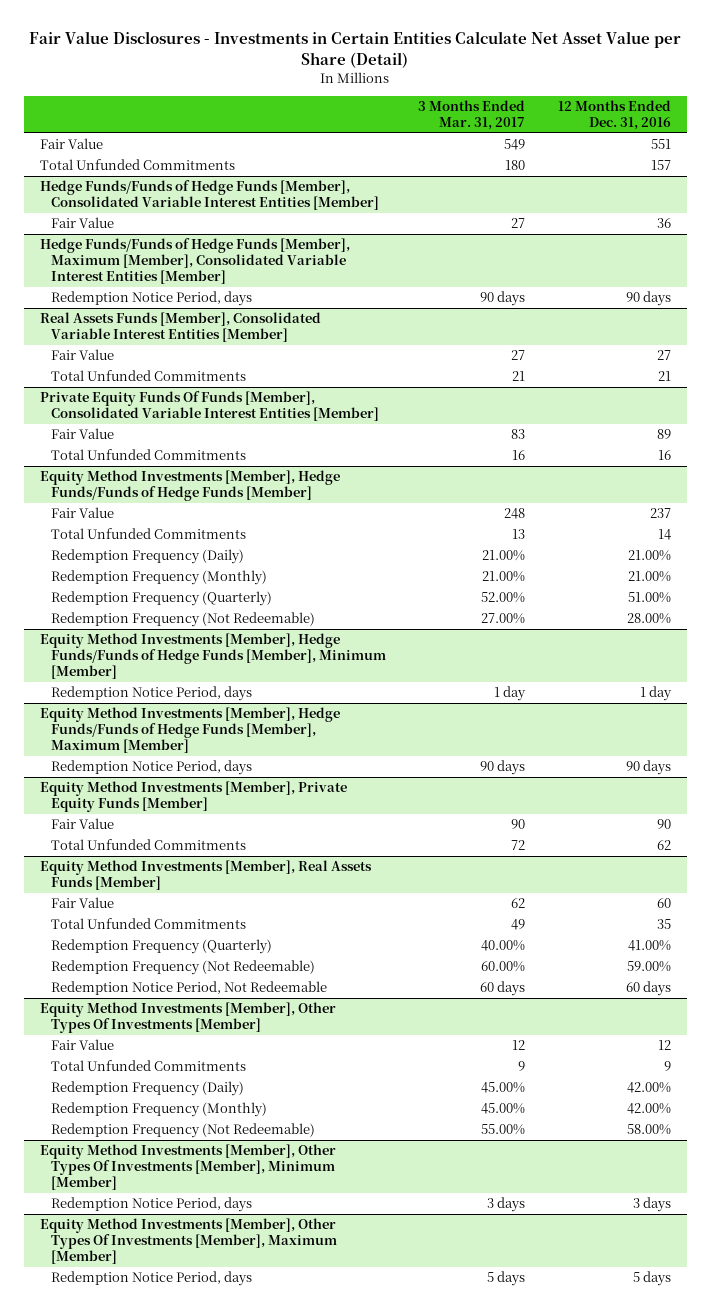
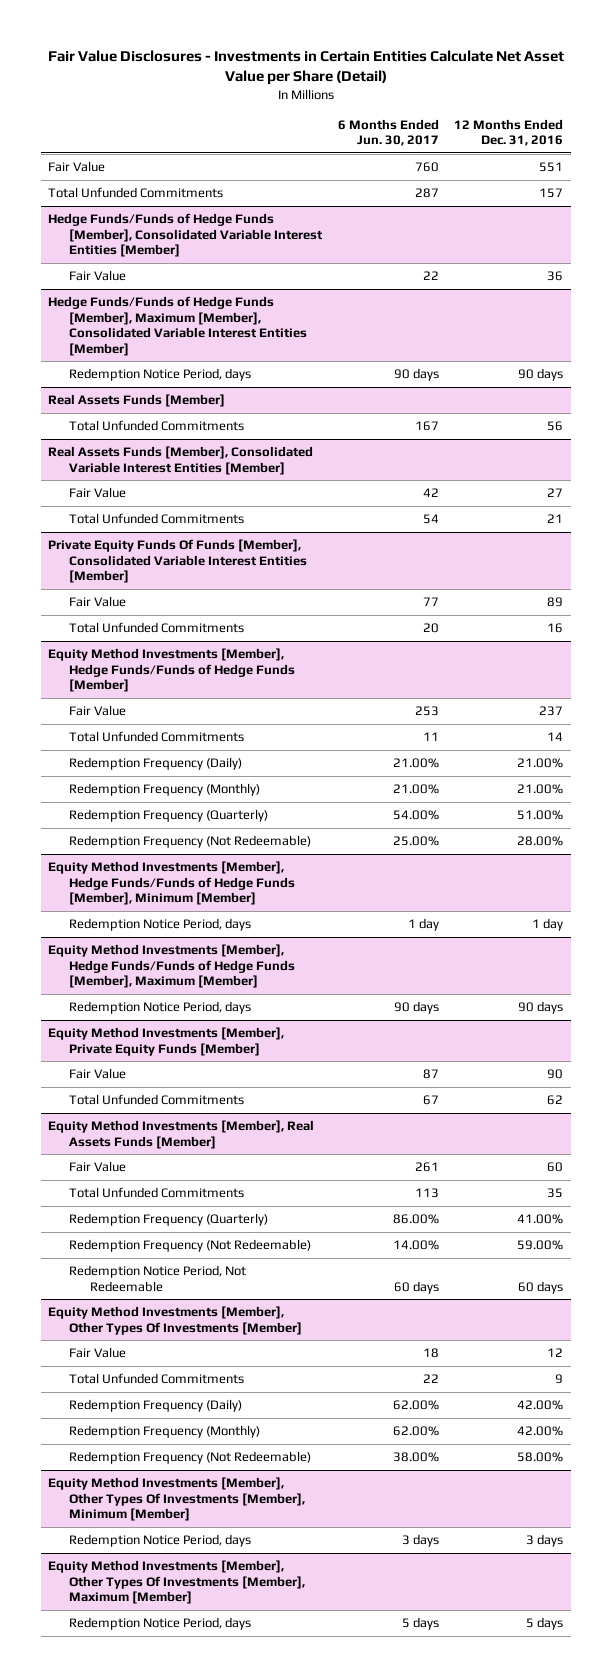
- | 3 Months Ended Mar. 31, 2017 | 12 Months Ended Dec. 31, 2016
+ | 6 Months Ended Jun. 30, 2017 | 12 Months Ended Dec. 31, 2016
+ Real Assets Funds [Member]
+ Total Unfunded Commitments | 167 | 56

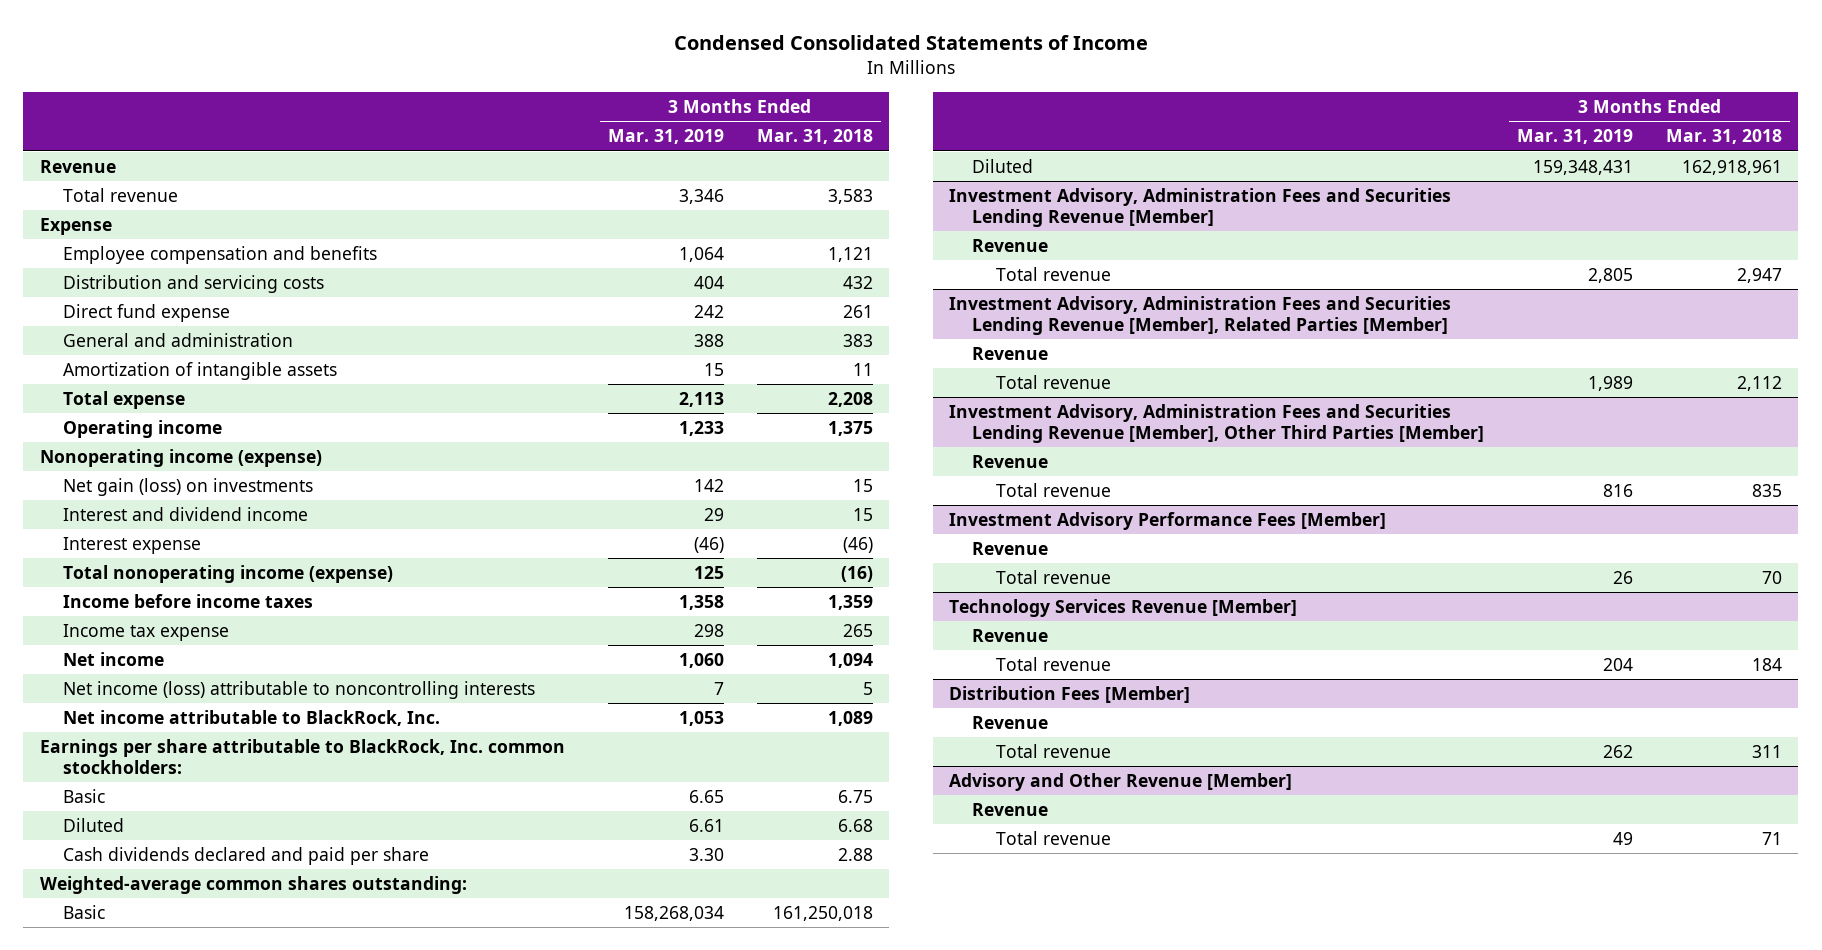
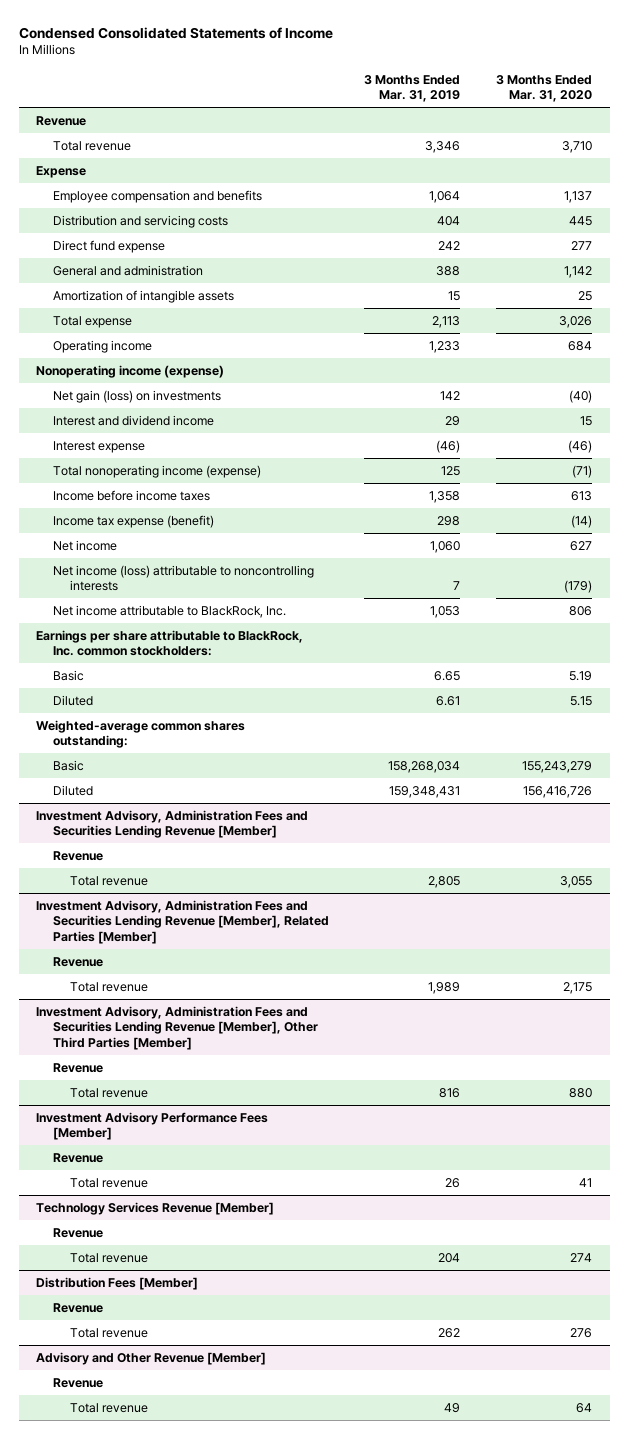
- | 3 Months Ended Mar. 31, 2019 | 3 Months Ended Mar. 31, 2018
+ | 3 Months Ended Mar. 31, 2019 | 3 Months Ended Mar. 31, 2020
- Income tax expense | 298 | 265
+ Income tax expense (benefit) | 298 | (14)
- Cash dividends declared and paid per share | 3.30 | 2.88

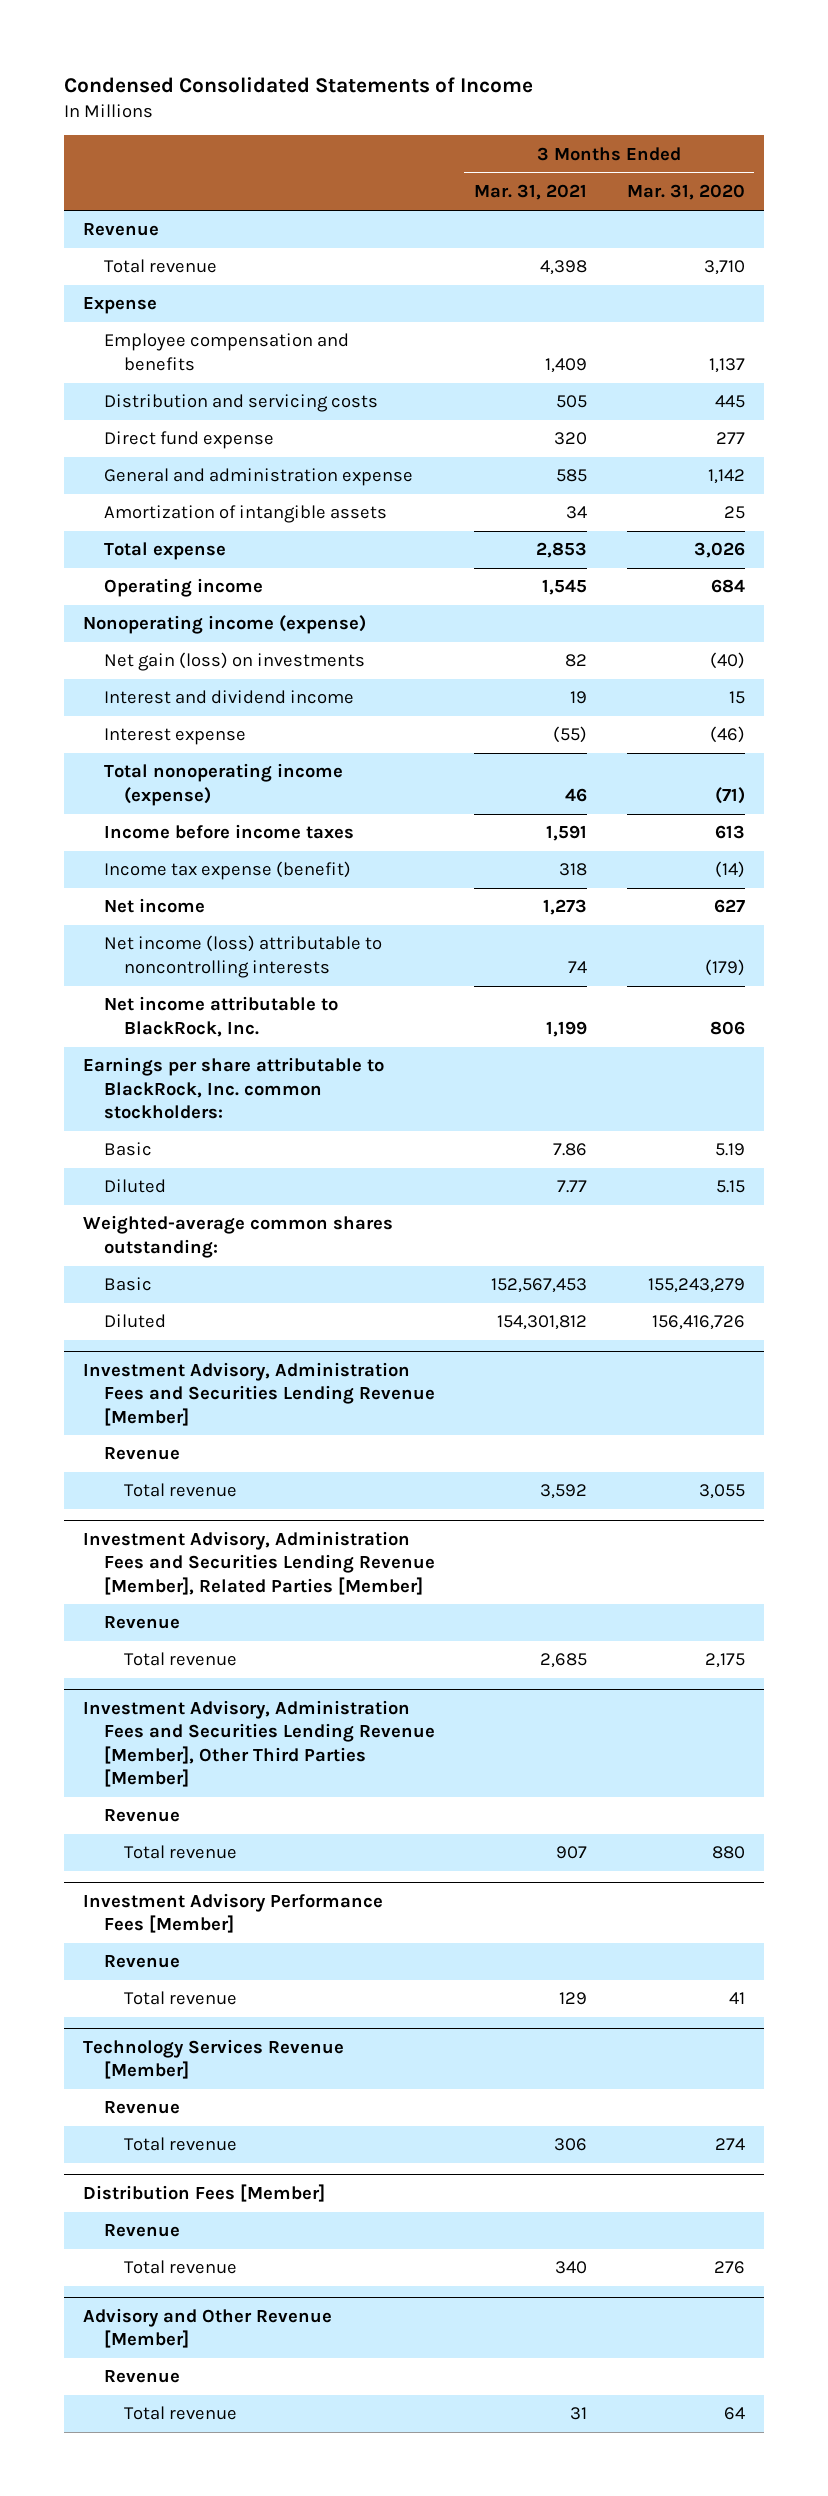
- | 3 Months Ended Mar. 31, 2019 | 3 Months Ended Mar. 31, 2020
+ | 3 Months Ended Mar. 31, 2021 | 3 Months Ended Mar. 31, 2020
- General and administration | 388 | 1,142
+ General and administration expense | 585 | 1,142

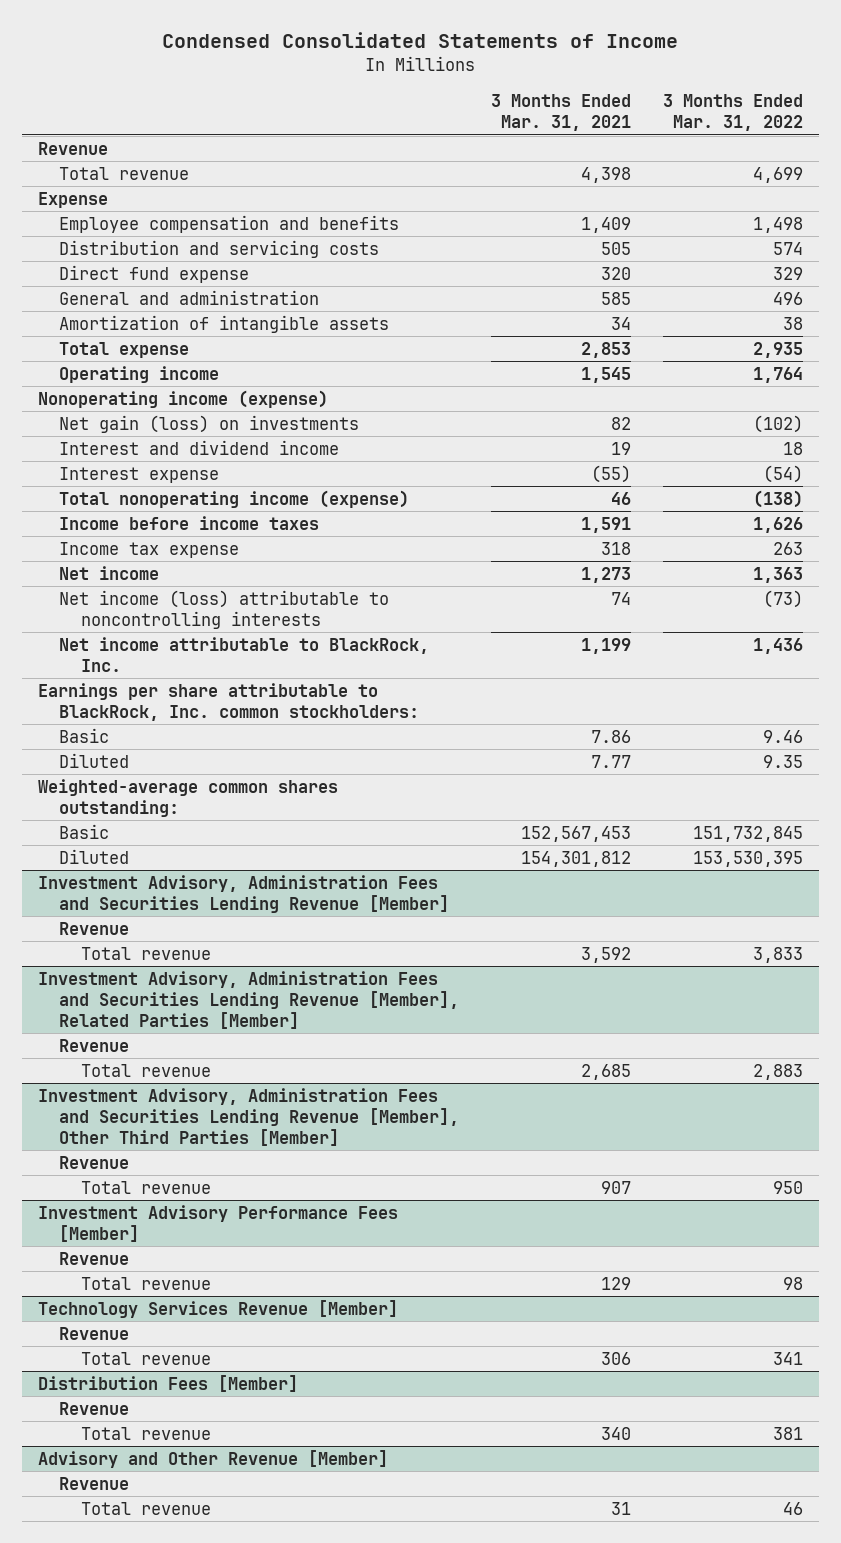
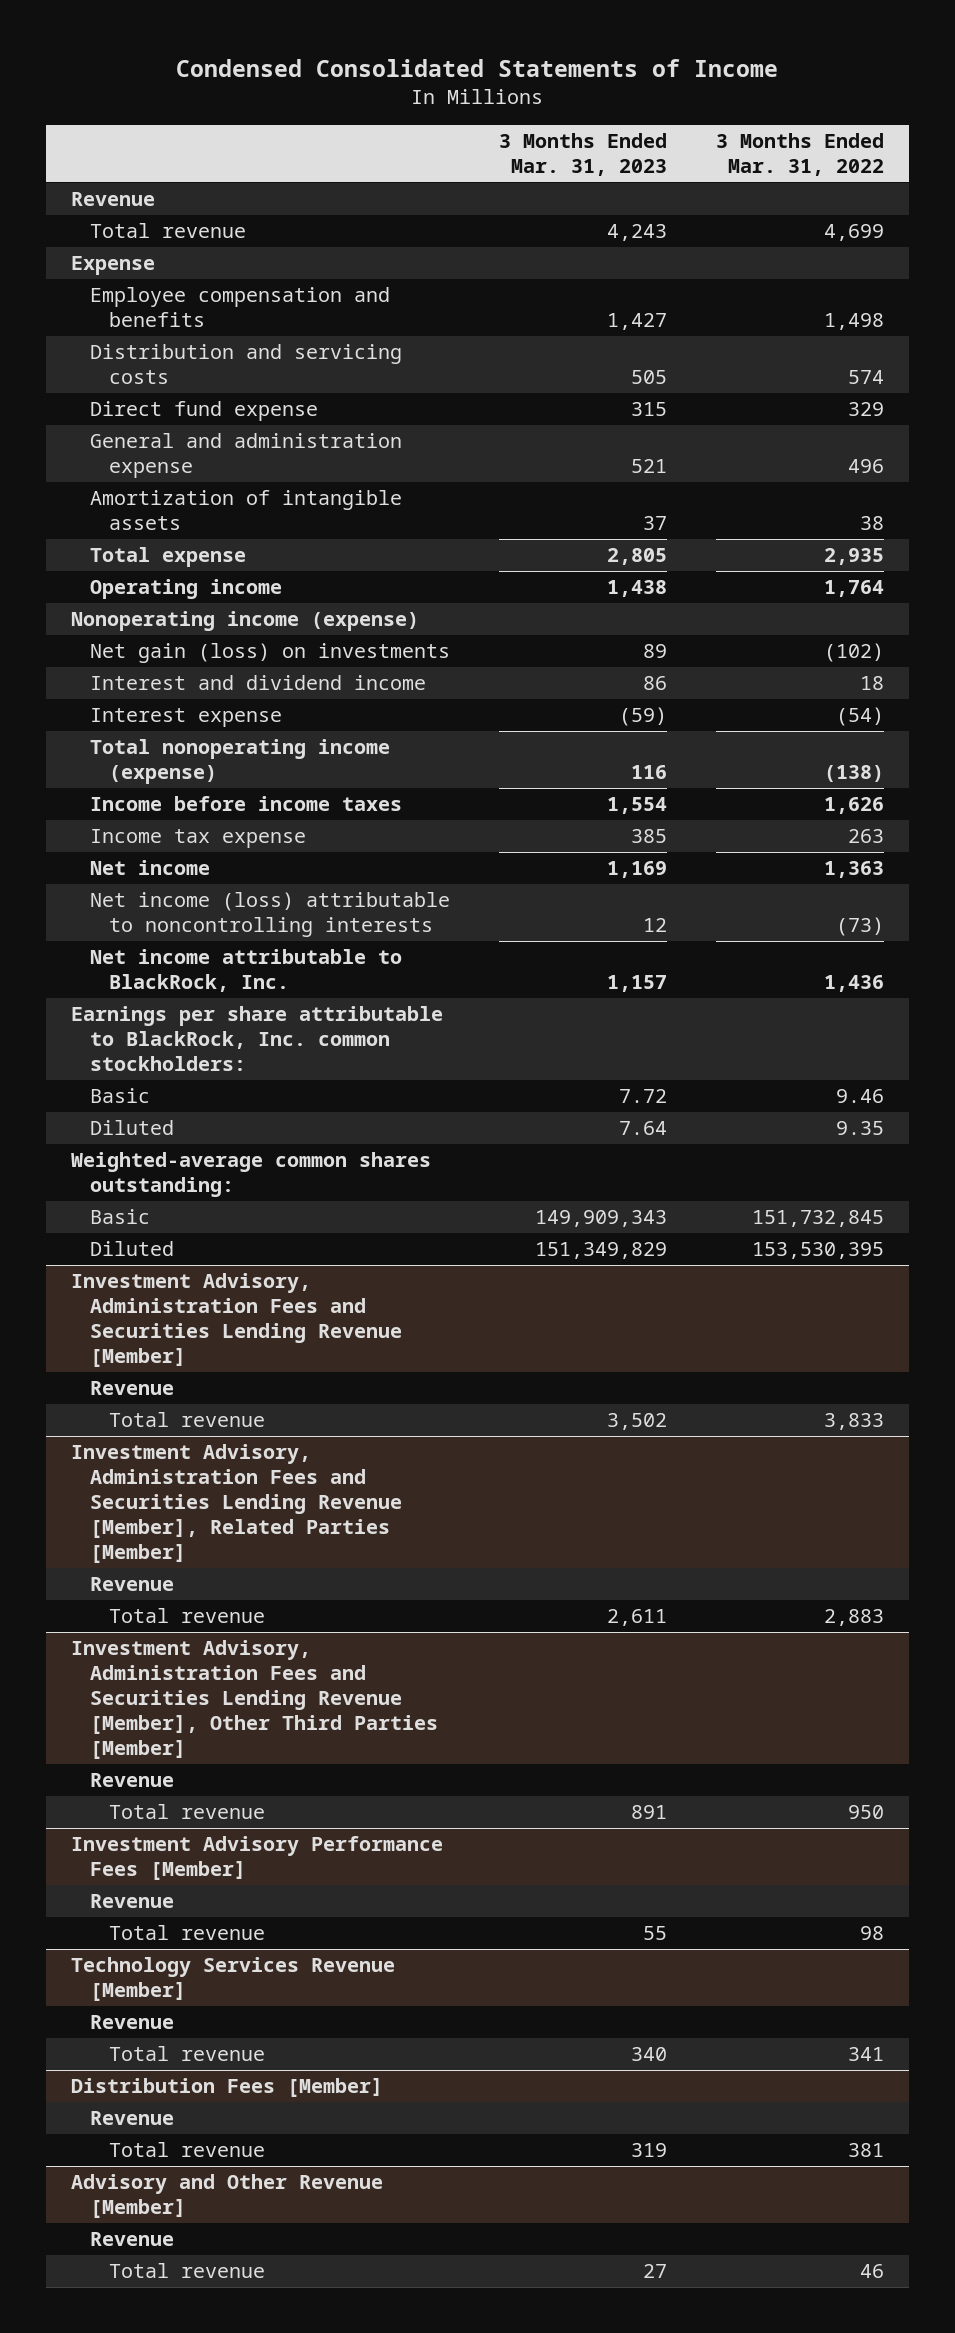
- | 3 Months Ended Mar. 31, 2021 | 3 Months Ended Mar. 31, 2022
+ | 3 Months Ended Mar. 31, 2023 | 3 Months Ended Mar. 31, 2022
- General and administration | 585 | 496
+ General and administration expense | 521 | 496

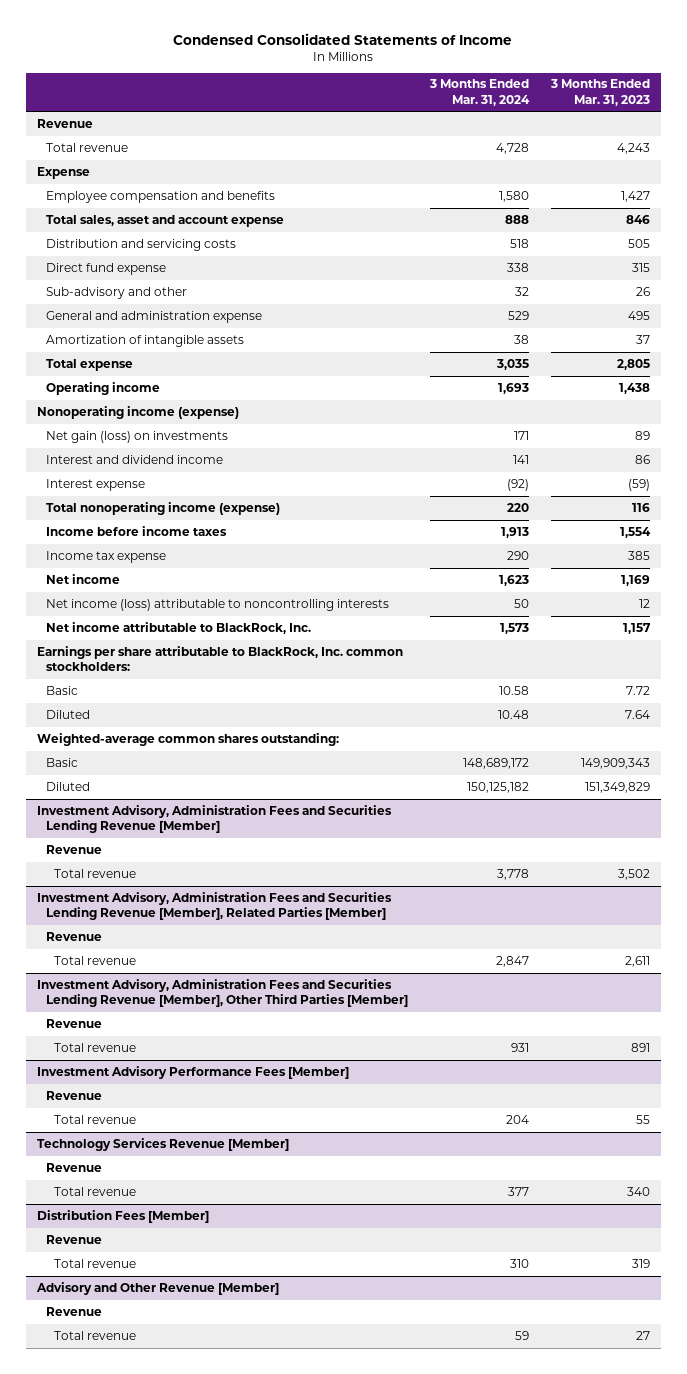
- | 3 Months Ended Mar. 31, 2023 | 3 Months Ended Mar. 31, 2022
+ | 3 Months Ended Mar. 31, 2024 | 3 Months Ended Mar. 31, 2023
+ Total sales, asset and account expense | 888 | 846
- General and administration expense | 521 | 496
+ Sub-advisory and other | 32 | 26
+ General and administration expense | 529 | 495

